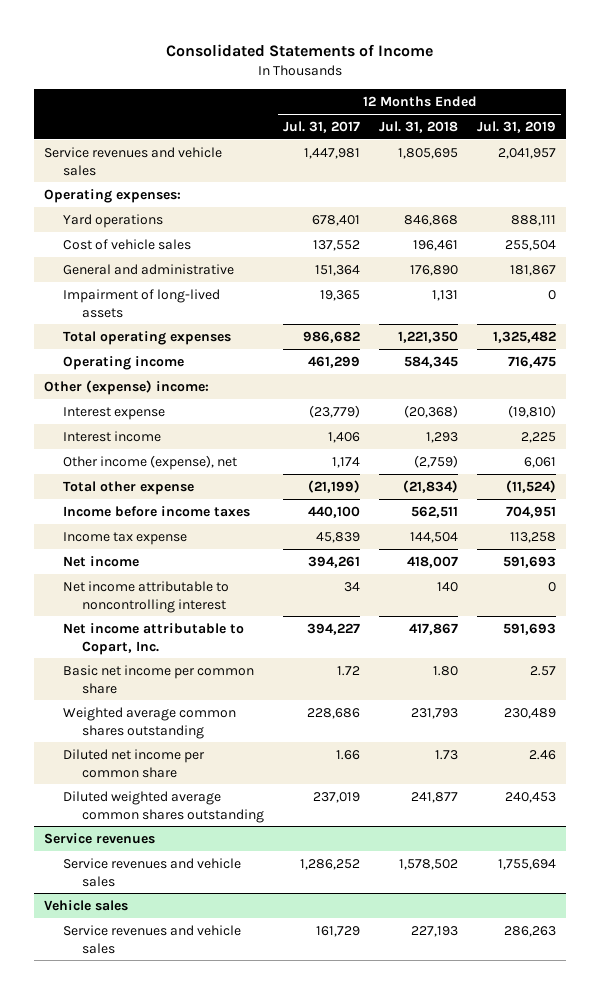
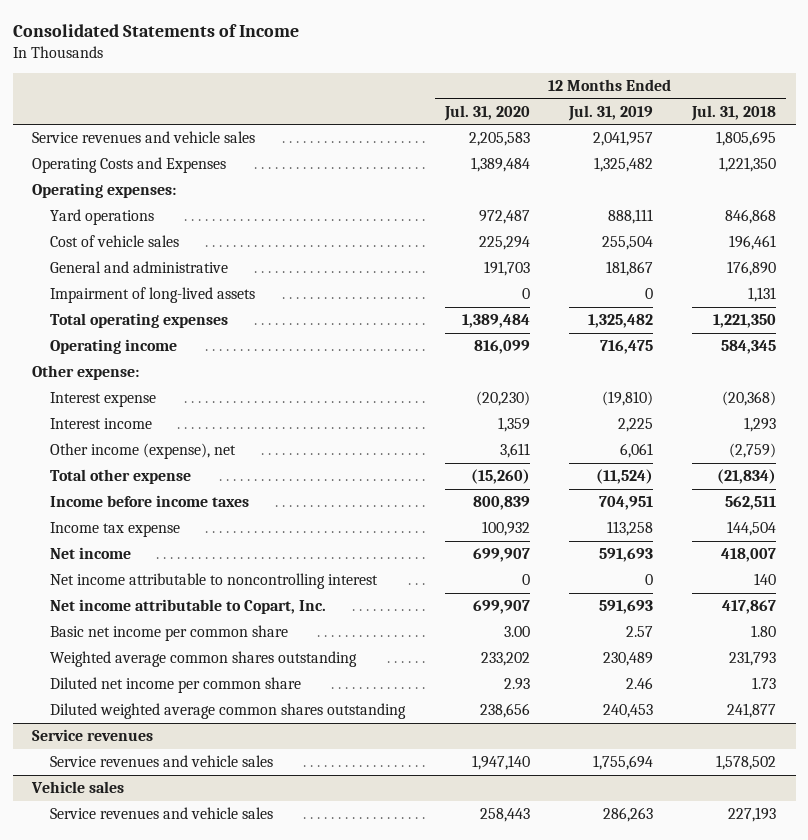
- | 12 Months Ended Jul. 31, 2017 | 12 Months Ended Jul. 31, 2018 | 12 Months Ended Jul. 31, 2019
+ | 12 Months Ended Jul. 31, 2020 | 12 Months Ended Jul. 31, 2019 | 12 Months Ended Jul. 31, 2018
+ Operating Costs and Expenses | 1,389,484 | 1,325,482 | 1,221,350
- Other (expense) income:
+ Other expense:

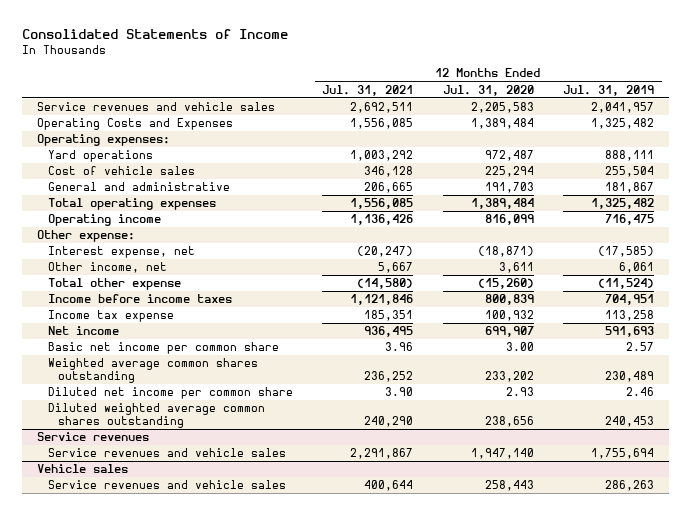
- | 12 Months Ended Jul. 31, 2020 | 12 Months Ended Jul. 31, 2019 | 12 Months Ended Jul. 31, 2018
+ | 12 Months Ended Jul. 31, 2021 | 12 Months Ended Jul. 31, 2020 | 12 Months Ended Jul. 31, 2019
- Impairment of long-lived assets | 0 | 0 | 1,131
- Interest expense | (20,230) | (19,810) | (20,368)
- Interest income | 1,359 | 2,225 | 1,293
- Other income (expense), net | 3,611 | 6,061 | (2,759)
+ Interest expense, net | (20,247) | (18,871) | (17,585)
+ Other income, net | 5,667 | 3,611 | 6,061
- Net income attributable to noncontrolling interest | 0 | 0 | 140
- Net income attributable to Copart, Inc. | 699,907 | 591,693 | 417,867

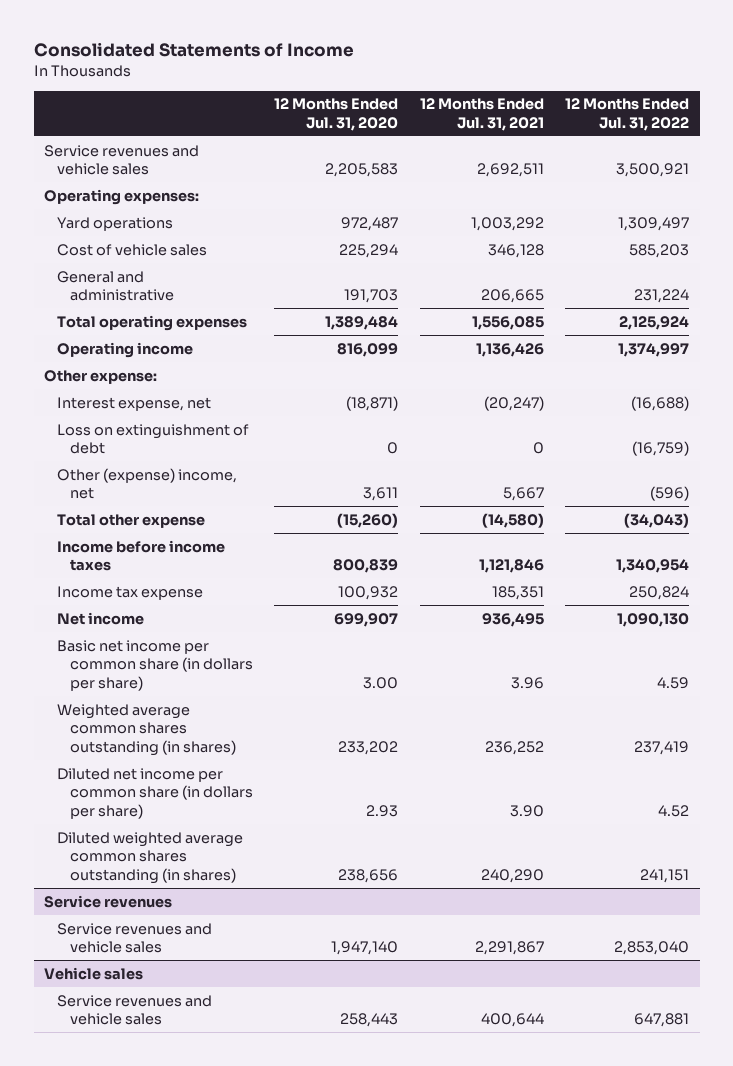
- | 12 Months Ended Jul. 31, 2021 | 12 Months Ended Jul. 31, 2020 | 12 Months Ended Jul. 31, 2019
+ | 12 Months Ended Jul. 31, 2020 | 12 Months Ended Jul. 31, 2021 | 12 Months Ended Jul. 31, 2022
- Operating Costs and Expenses | 1,556,085 | 1,389,484 | 1,325,482
- Other income, net | 5,667 | 3,611 | 6,061
+ Loss on extinguishment of debt | 0 | 0 | (16,759)
+ Other (expense) income, net | 3,611 | 5,667 | (596)
- Basic net income per common share | 3.96 | 3.00 | 2.57
- Weighted average common shares outstanding | 236,252 | 233,202 | 230,489
- Diluted net income per common share | 3.90 | 2.93 | 2.46
- Diluted weighted average common shares outstanding | 240,290 | 238,656 | 240,453
+ Basic net income per common share (in dollars per share) | 3.00 | 3.96 | 4.59
+ Weighted average common shares outstanding (in shares) | 233,202 | 236,252 | 237,419
+ Diluted net income per common share (in dollars per share) | 2.93 | 3.90 | 4.52
+ Diluted weighted average common shares outstanding (in shares) | 238,656 | 240,290 | 241,151

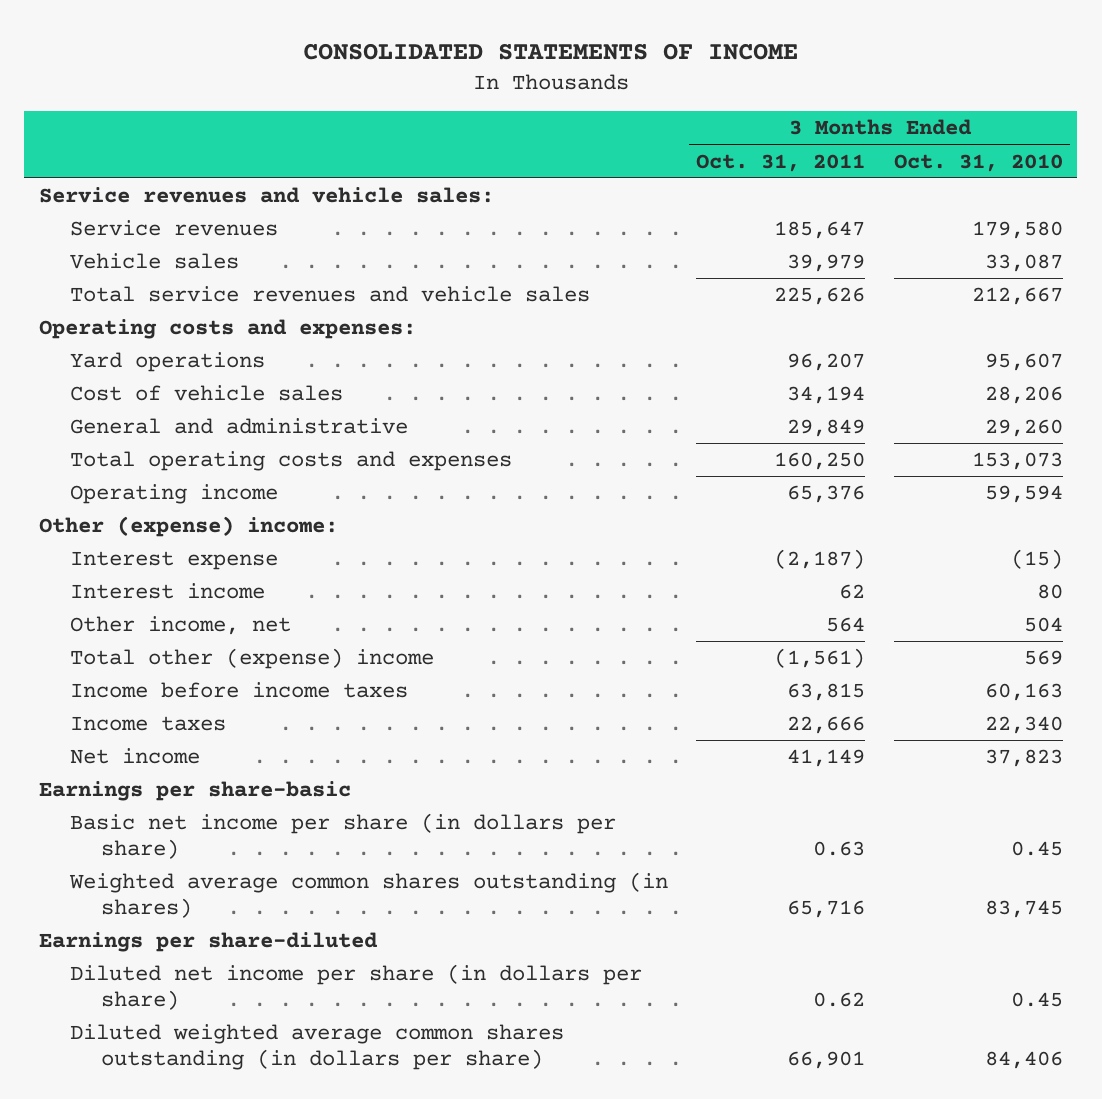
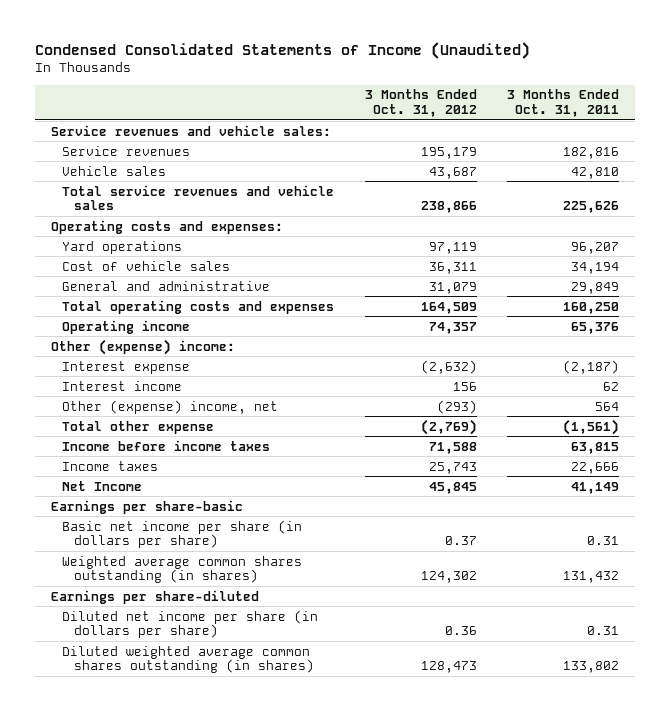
- CONSOLIDATED STATEMENTS OF INCOME
+ Condensed Consolidated Statements of Income (Unaudited)
- | 3 Months Ended Oct. 31, 2011 | 3 Months Ended Oct. 31, 2010
+ | 3 Months Ended Oct. 31, 2012 | 3 Months Ended Oct. 31, 2011
- Service revenues | 185,647 | 179,580
- Vehicle sales | 39,979 | 33,087
+ Service revenues | 195,179 | 182,816
+ Vehicle sales | 43,687 | 42,810
- Other income, net | 564 | 504
- Total other (expense) income | (1,561) | 569
+ Other (expense) income, net | (293) | 564
+ Total other expense | (2,769) | (1,561)
- Net income | 41,149 | 37,823
+ Net Income | 45,845 | 41,149
- Basic net income per share (in dollars per share) | 0.63 | 0.45
- Weighted average common shares outstanding (in shares) | 65,716 | 83,745
+ Basic net income per share (in dollars per share) | 0.37 | 0.31
+ Weighted average common shares outstanding (in shares) | 124,302 | 131,432
- Diluted net income per share (in dollars per share) | 0.62 | 0.45
- Diluted weighted average common shares outstanding (in dollars per share) | 66,901 | 84,406
+ Diluted net income per share (in dollars per share) | 0.36 | 0.31
+ Diluted weighted average common shares outstanding (in shares) | 128,473 | 133,802

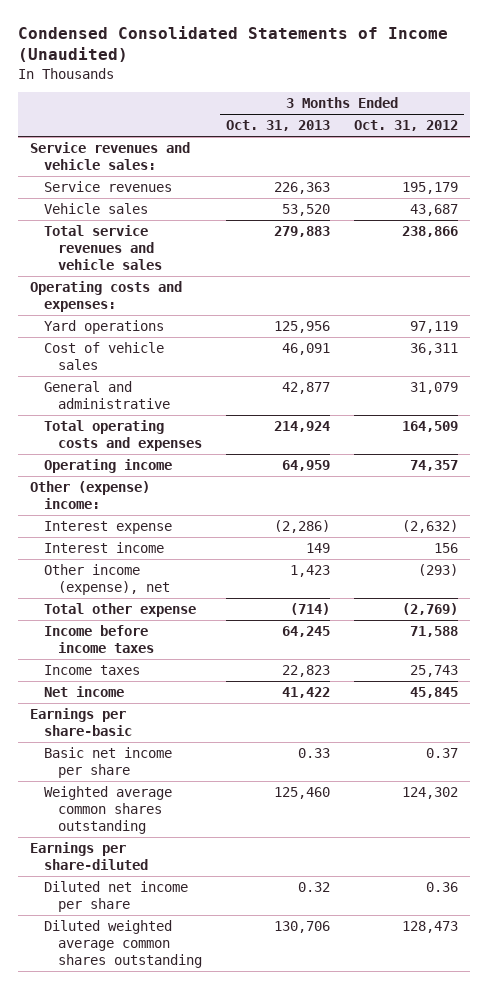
- | 3 Months Ended Oct. 31, 2012 | 3 Months Ended Oct. 31, 2011
+ | 3 Months Ended Oct. 31, 2013 | 3 Months Ended Oct. 31, 2012
- Other (expense) income, net | (293) | 564
+ Other income (expense), net | 1,423 | (293)
- Net Income | 45,845 | 41,149
+ Net income | 41,422 | 45,845
- Basic net income per share (in dollars per share) | 0.37 | 0.31
- Weighted average common shares outstanding (in shares) | 124,302 | 131,432
+ Basic net income per share | 0.33 | 0.37
+ Weighted average common shares outstanding | 125,460 | 124,302
- Diluted net income per share (in dollars per share) | 0.36 | 0.31
- Diluted weighted average common shares outstanding (in shares) | 128,473 | 133,802
+ Diluted net income per share | 0.32 | 0.36
+ Diluted weighted average common shares outstanding | 130,706 | 128,473

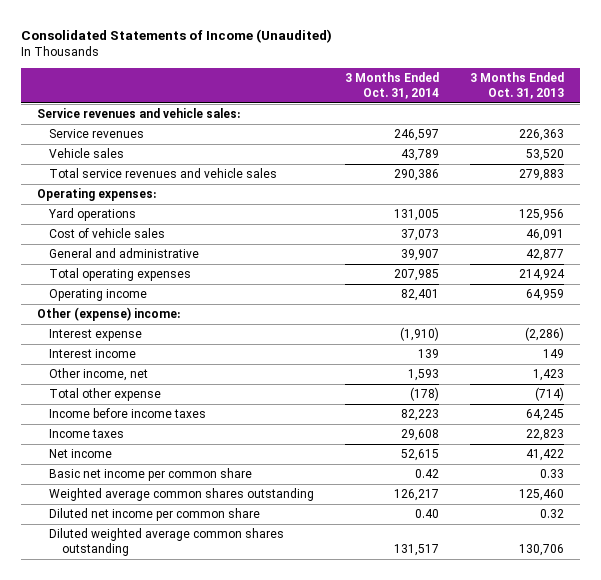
- Condensed Consolidated Statements of Income (Unaudited)
+ Consolidated Statements of Income (Unaudited)
- | 3 Months Ended Oct. 31, 2013 | 3 Months Ended Oct. 31, 2012
+ | 3 Months Ended Oct. 31, 2014 | 3 Months Ended Oct. 31, 2013
- Operating costs and expenses:
+ Operating expenses:
- Total operating costs and expenses | 214,924 | 164,509
+ Total operating expenses | 207,985 | 214,924
- Other income (expense), net | 1,423 | (293)
+ Other income, net | 1,593 | 1,423
- Earnings per share-basic
- Basic net income per share | 0.33 | 0.37
+ Basic net income per common share | 0.42 | 0.33
- Earnings per share-diluted
- Diluted net income per share | 0.32 | 0.36
+ Diluted net income per common share | 0.40 | 0.32

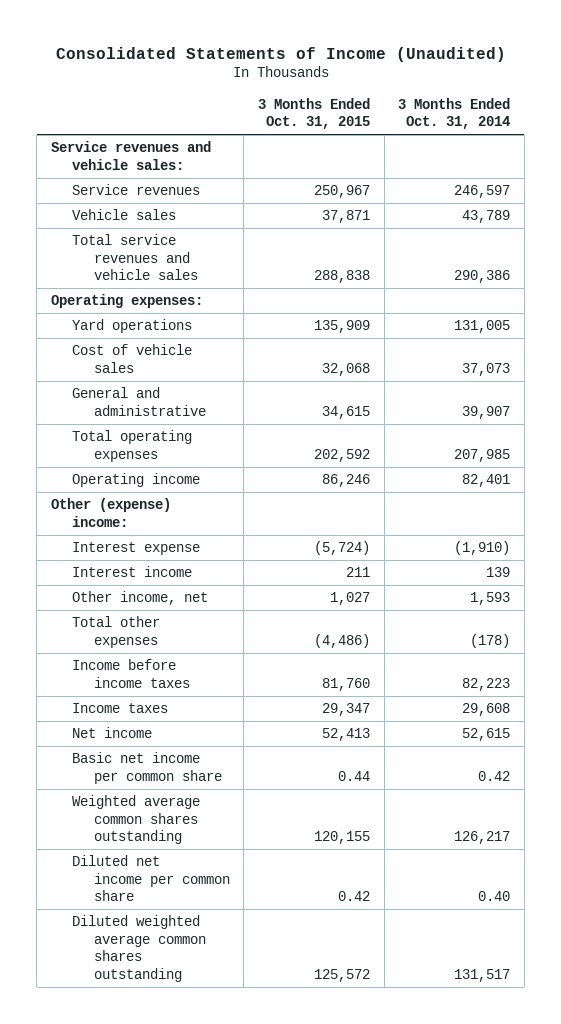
- | 3 Months Ended Oct. 31, 2014 | 3 Months Ended Oct. 31, 2013
+ | 3 Months Ended Oct. 31, 2015 | 3 Months Ended Oct. 31, 2014
- Total other expense | (178) | (714)
+ Total other expenses | (4,486) | (178)

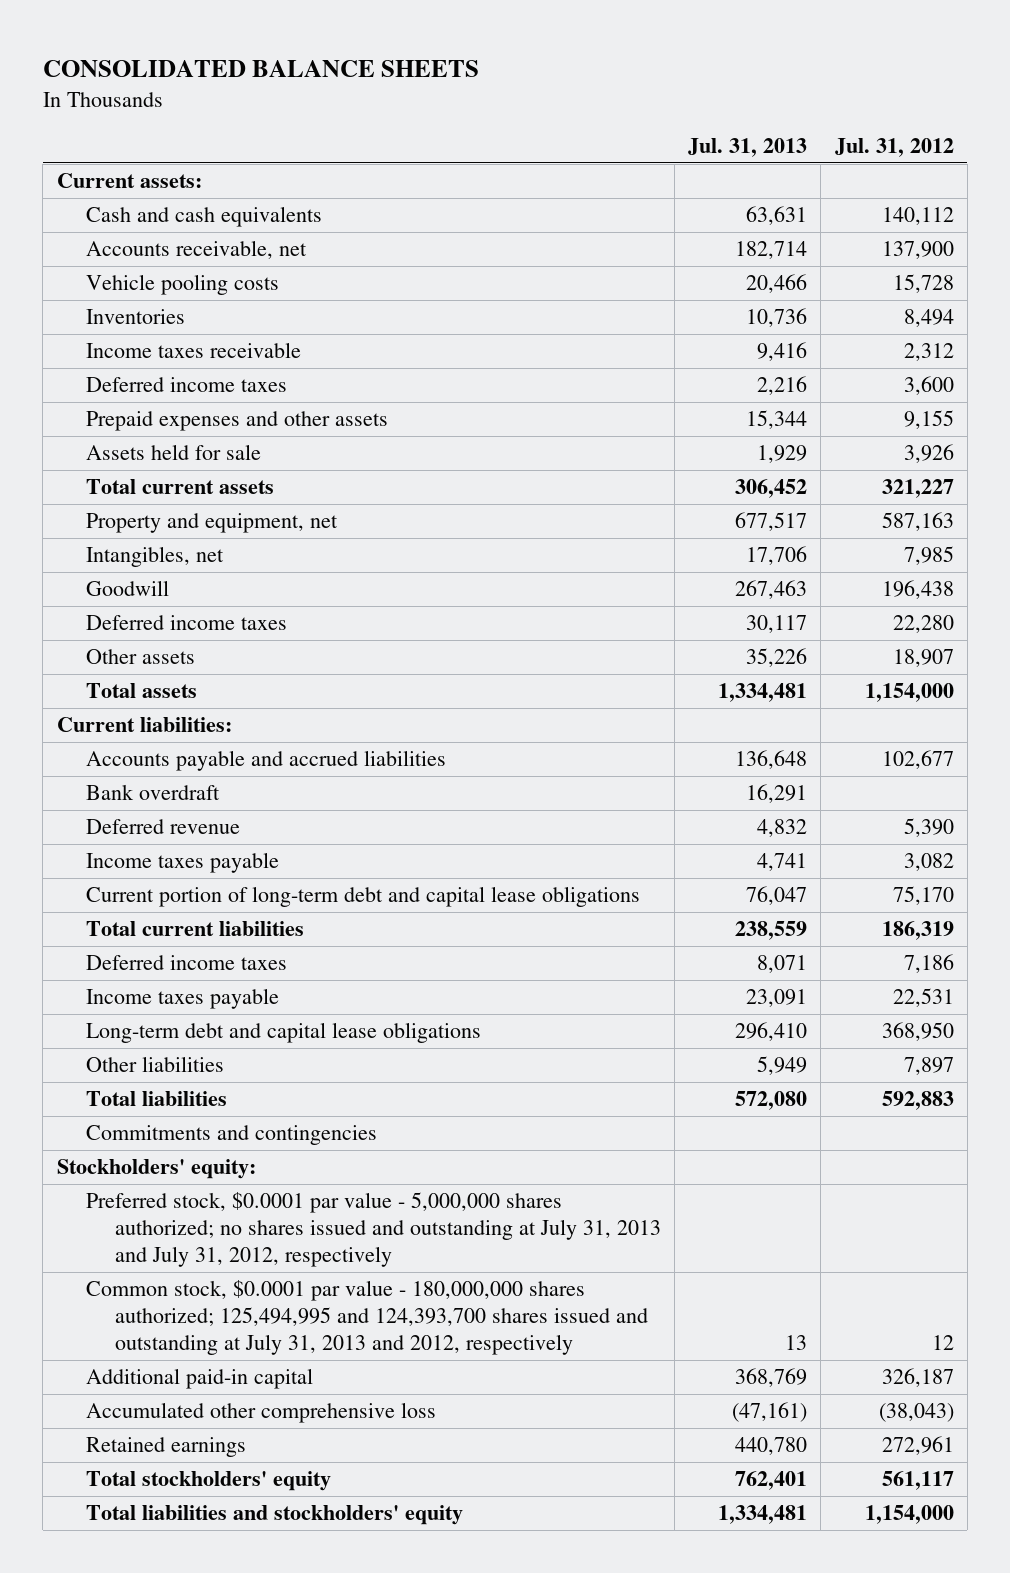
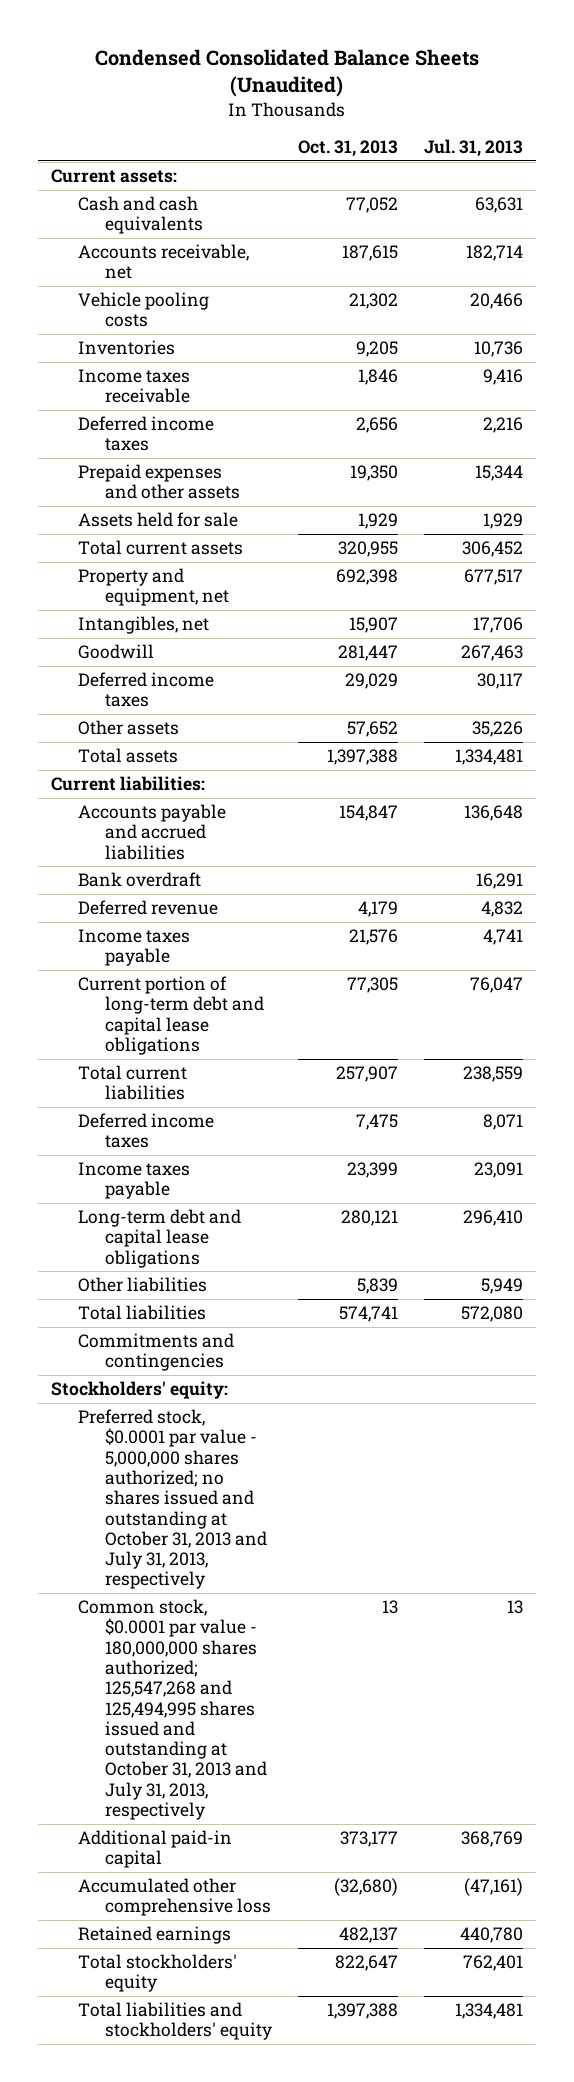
- CONSOLIDATED BALANCE SHEETS
+ Condensed Consolidated Balance Sheets (Unaudited)
- | Jul. 31, 2013 | Jul. 31, 2012
+ | Oct. 31, 2013 | Jul. 31, 2013
- Preferred stock, $0.0001 par value - 5,000,000 shares authorized; no shares issued and outstanding at July 31, 2013 and July 31, 2012, respectively
- Common stock, $0.0001 par value - 180,000,000 shares authorized; 125,494,995 and 124,393,700 shares issued and outstanding at July 31, 2013 and 2012, respectively | 13 | 12
+ Preferred stock, $0.0001 par value - 5,000,000 shares authorized; no shares issued and outstanding at October 31, 2013 and July 31, 2013, respectively
+ Common stock, $0.0001 par value - 180,000,000 shares authorized; 125,547,268 and 125,494,995 shares issued and outstanding at October 31, 2013 and July 31, 2013, respectively | 13 | 13

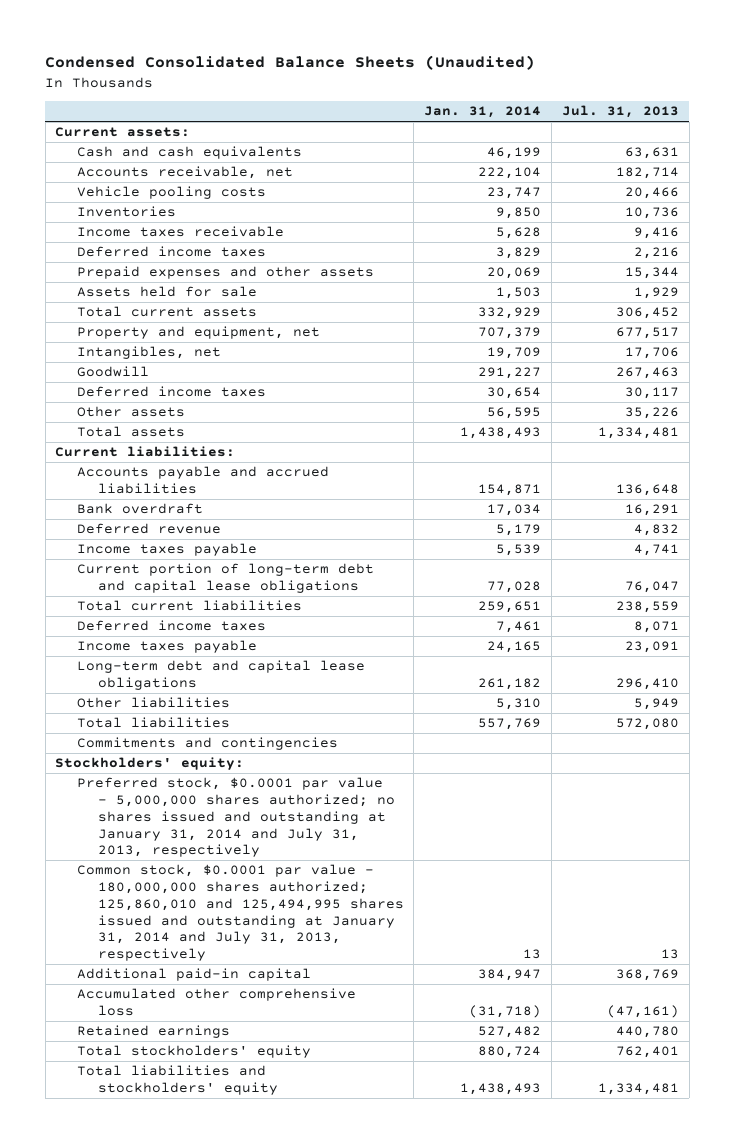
- | Oct. 31, 2013 | Jul. 31, 2013
+ | Jan. 31, 2014 | Jul. 31, 2013
- Preferred stock, $0.0001 par value - 5,000,000 shares authorized; no shares issued and outstanding at October 31, 2013 and July 31, 2013, respectively
- Common stock, $0.0001 par value - 180,000,000 shares authorized; 125,547,268 and 125,494,995 shares issued and outstanding at October 31, 2013 and July 31, 2013, respectively | 13 | 13
+ Preferred stock, $0.0001 par value - 5,000,000 shares authorized; no shares issued and outstanding at January 31, 2014 and July 31, 2013, respectively
+ Common stock, $0.0001 par value - 180,000,000 shares authorized; 125,860,010 and 125,494,995 shares issued and outstanding at January 31, 2014 and July 31, 2013, respectively | 13 | 13

